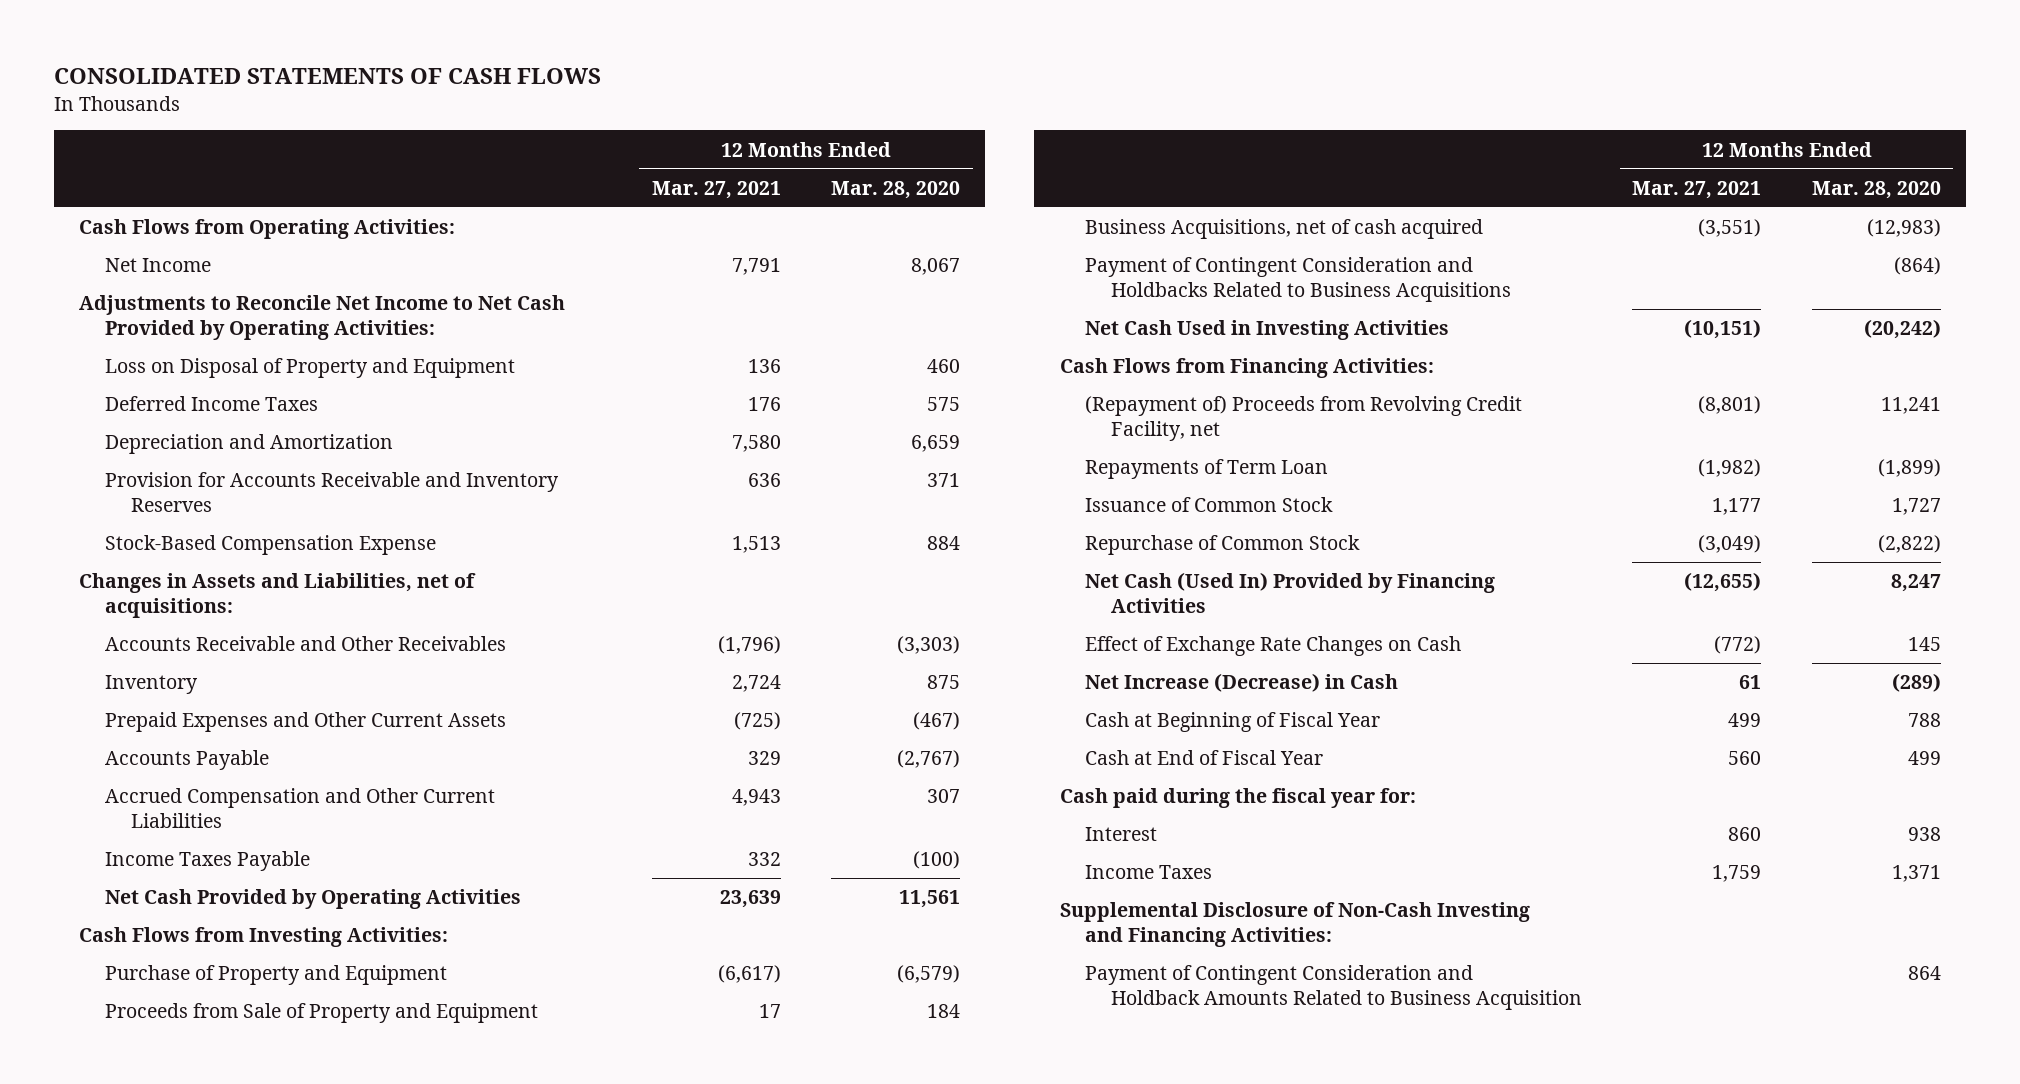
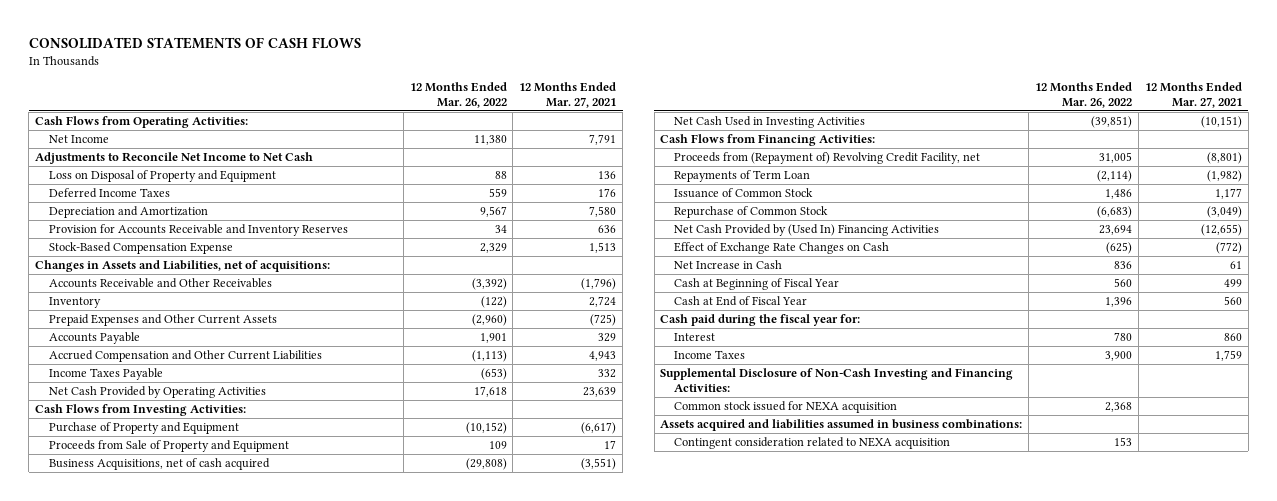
- | 12 Months Ended Mar. 27, 2021 | 12 Months Ended Mar. 28, 2020
+ | 12 Months Ended Mar. 26, 2022 | 12 Months Ended Mar. 27, 2021
- Adjustments to Reconcile Net Income to Net Cash Provided by Operating Activities:
+ Adjustments to Reconcile Net Income to Net Cash
- Payment of Contingent Consideration and Holdbacks Related to Business Acquisitions | | (864)
- (Repayment of) Proceeds from Revolving Credit Facility, net | (8,801) | 11,241
+ Proceeds from (Repayment of) Revolving Credit Facility, net | 31,005 | (8,801)
- Net Cash (Used In) Provided by Financing Activities | (12,655) | 8,247
+ Net Cash Provided by (Used In) Financing Activities | 23,694 | (12,655)
- Net Increase (Decrease) in Cash | 61 | (289)
+ Net Increase in Cash | 836 | 61
- Payment of Contingent Consideration and Holdback Amounts Related to Business Acquisition | | 864
+ Common stock issued for NEXA acquisition | 2,368 |
+ Assets acquired and liabilities assumed in business combinations:
+ Contingent consideration related to NEXA acquisition | 153 |

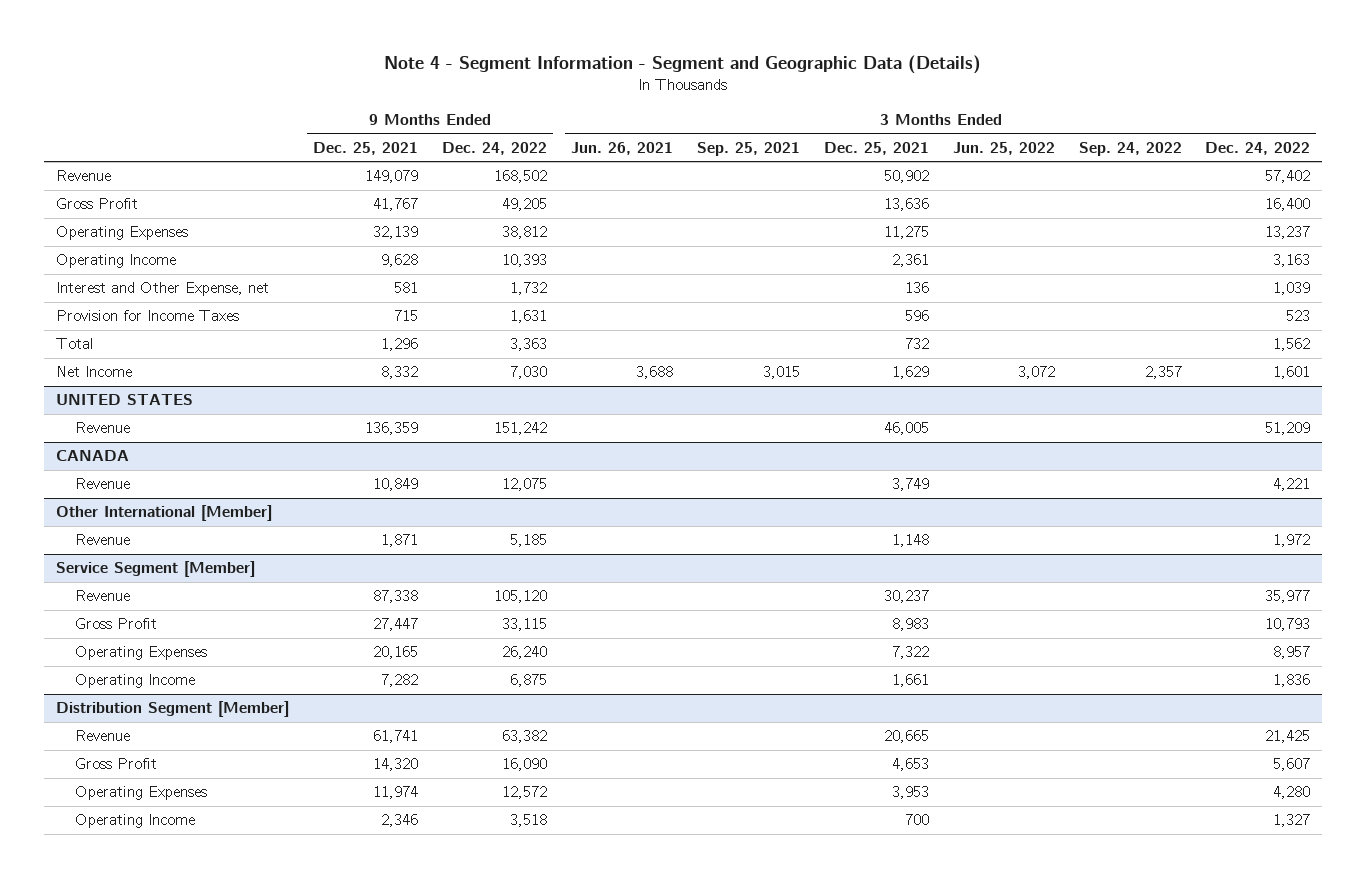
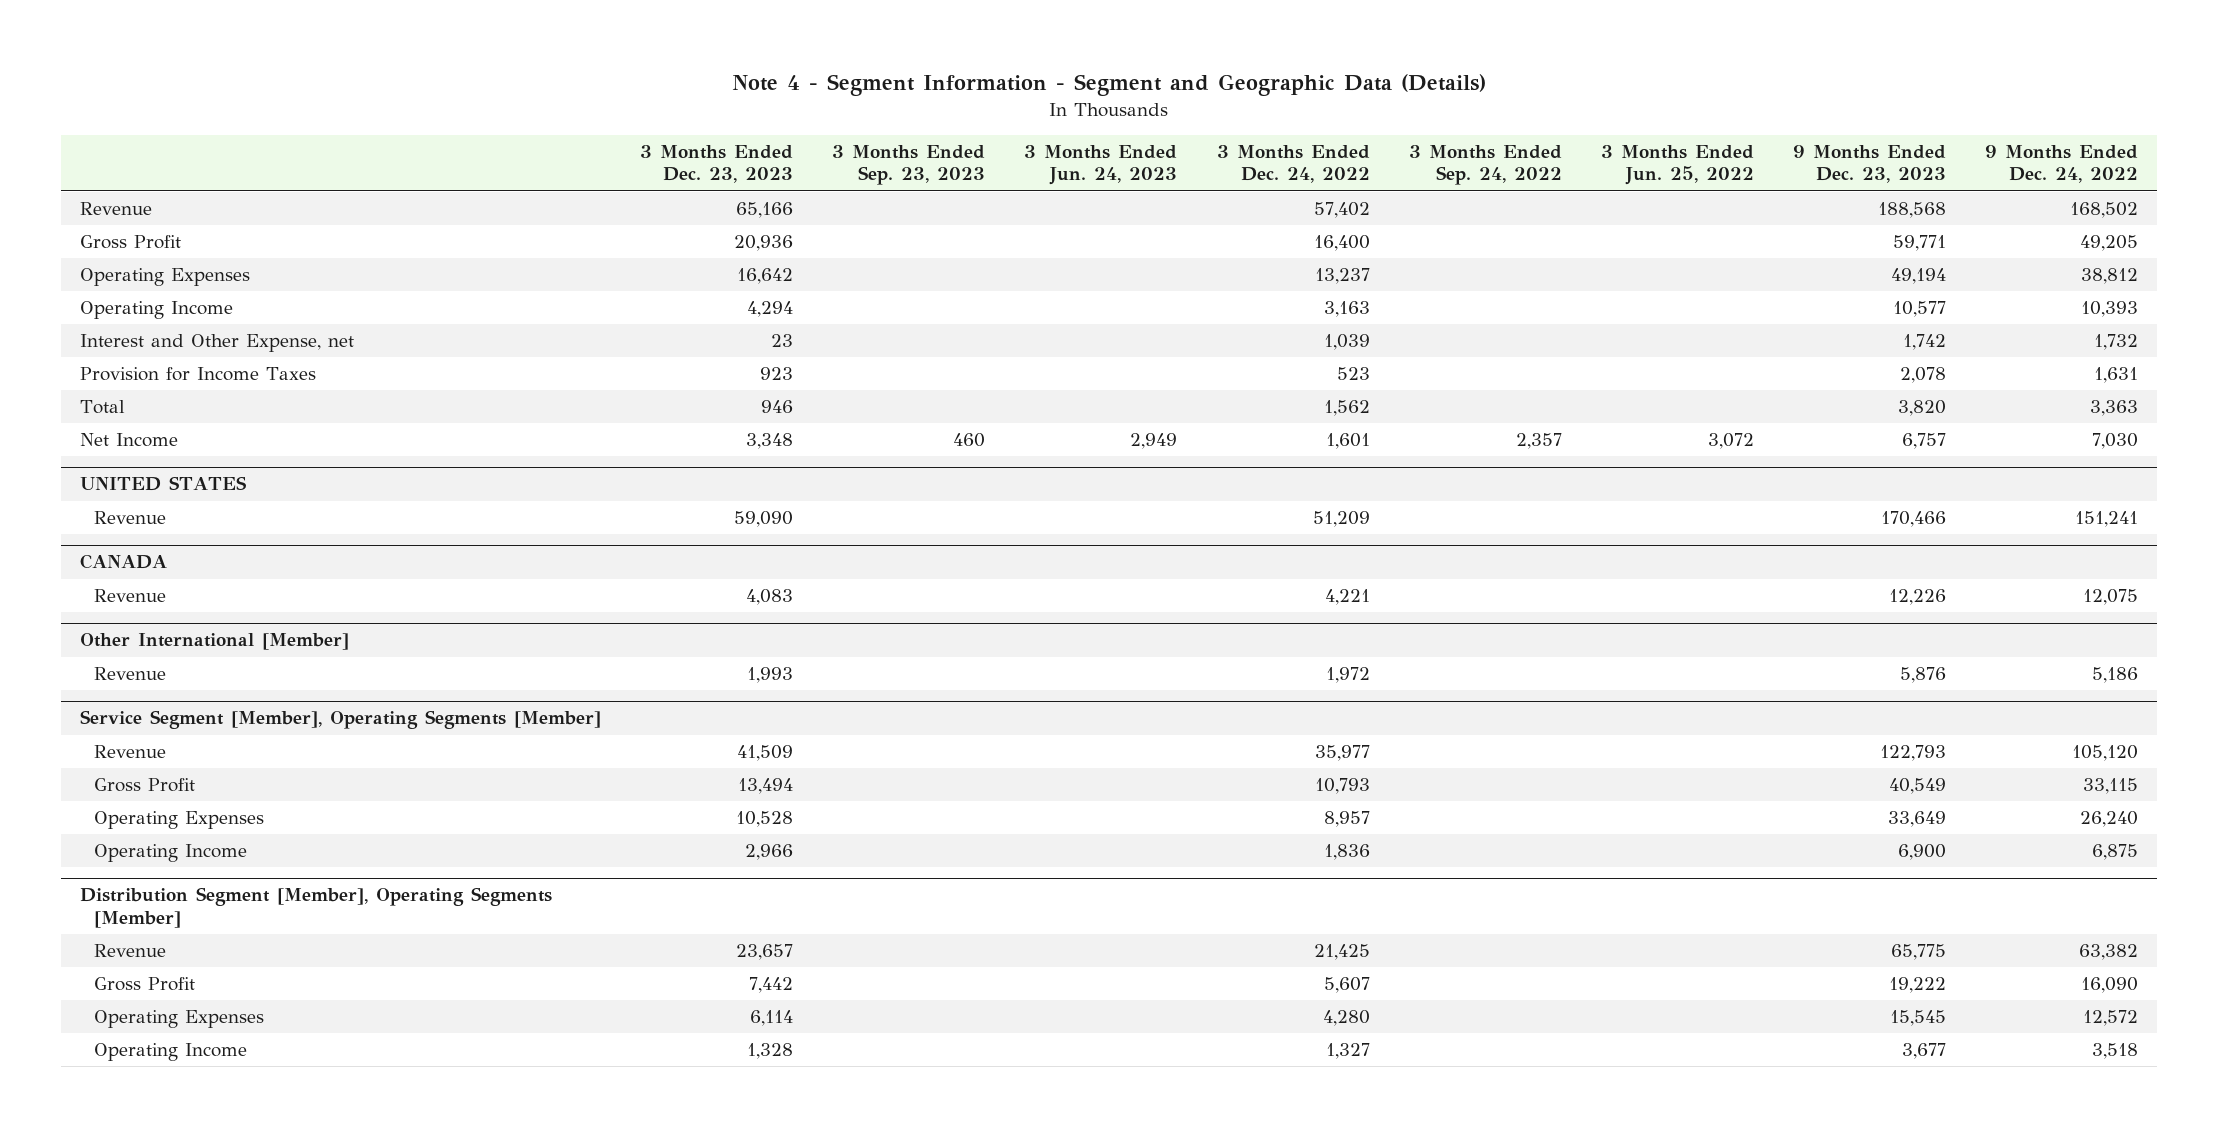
- | 9 Months Ended Dec. 25, 2021 | 9 Months Ended Dec. 24, 2022 | 3 Months Ended Jun. 26, 2021 | 3 Months Ended Sep. 25, 2021 | 3 Months Ended Dec. 25, 2021 | 3 Months Ended Jun. 25, 2022 | 3 Months Ended Sep. 24, 2022 | 3 Months Ended Dec. 24, 2022
+ | 3 Months Ended Dec. 23, 2023 | 3 Months Ended Sep. 23, 2023 | 3 Months Ended Jun. 24, 2023 | 3 Months Ended Dec. 24, 2022 | 3 Months Ended Sep. 24, 2022 | 3 Months Ended Jun. 25, 2022 | 9 Months Ended Dec. 23, 2023 | 9 Months Ended Dec. 24, 2022
@ UNITED STATES
- Revenue | 136,359 | 151,242 | | | 46,005 | | | 51,209
+ Revenue | 59,090 | | | 51,209 | | | 170,466 | 151,241
@ Other International [Member]
- Revenue | 1,871 | 5,185 | | | 1,148 | | | 1,972
- Service Segment [Member]
@ Other International [Member]
+ Revenue | 1,993 | | | 1,972 | | | 5,876 | 5,186
+ Service Segment [Member], Operating Segments [Member]
- Distribution Segment [Member]
+ Distribution Segment [Member], Operating Segments [Member]

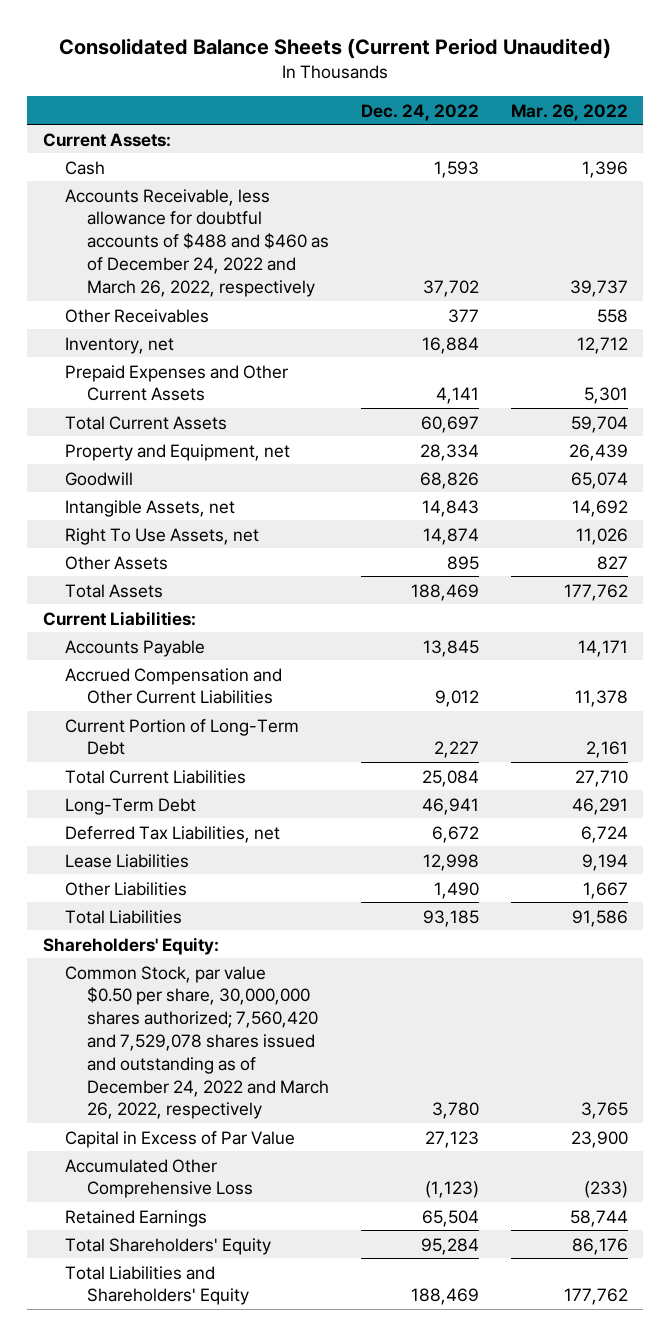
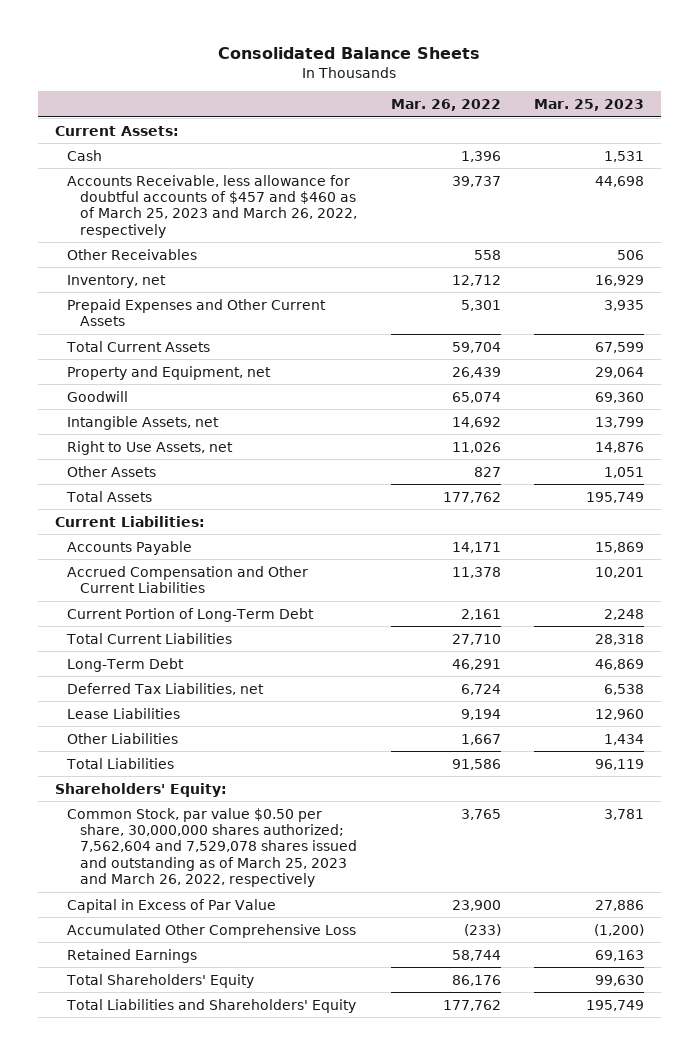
- Consolidated Balance Sheets (Current Period Unaudited)
+ Consolidated Balance Sheets
- | Dec. 24, 2022 | Mar. 26, 2022
+ | Mar. 26, 2022 | Mar. 25, 2023
- Accounts Receivable, less allowance for doubtful accounts of $488 and $460 as of December 24, 2022 and March 26, 2022, respectively | 37,702 | 39,737
+ Accounts Receivable, less allowance for doubtful accounts of $457 and $460 as of March 25, 2023 and March 26, 2022, respectively | 39,737 | 44,698
- Right To Use Assets, net | 14,874 | 11,026
+ Right to Use Assets, net | 11,026 | 14,876
- Common Stock, par value $0.50 per share, 30,000,000 shares authorized; 7,560,420 and 7,529,078 shares issued and outstanding as of December 24, 2022 and March 26, 2022, respectively | 3,780 | 3,765
+ Common Stock, par value $0.50 per share, 30,000,000 shares authorized; 7,562,604 and 7,529,078 shares issued and outstanding as of March 25, 2023 and March 26, 2022, respectively | 3,765 | 3,781

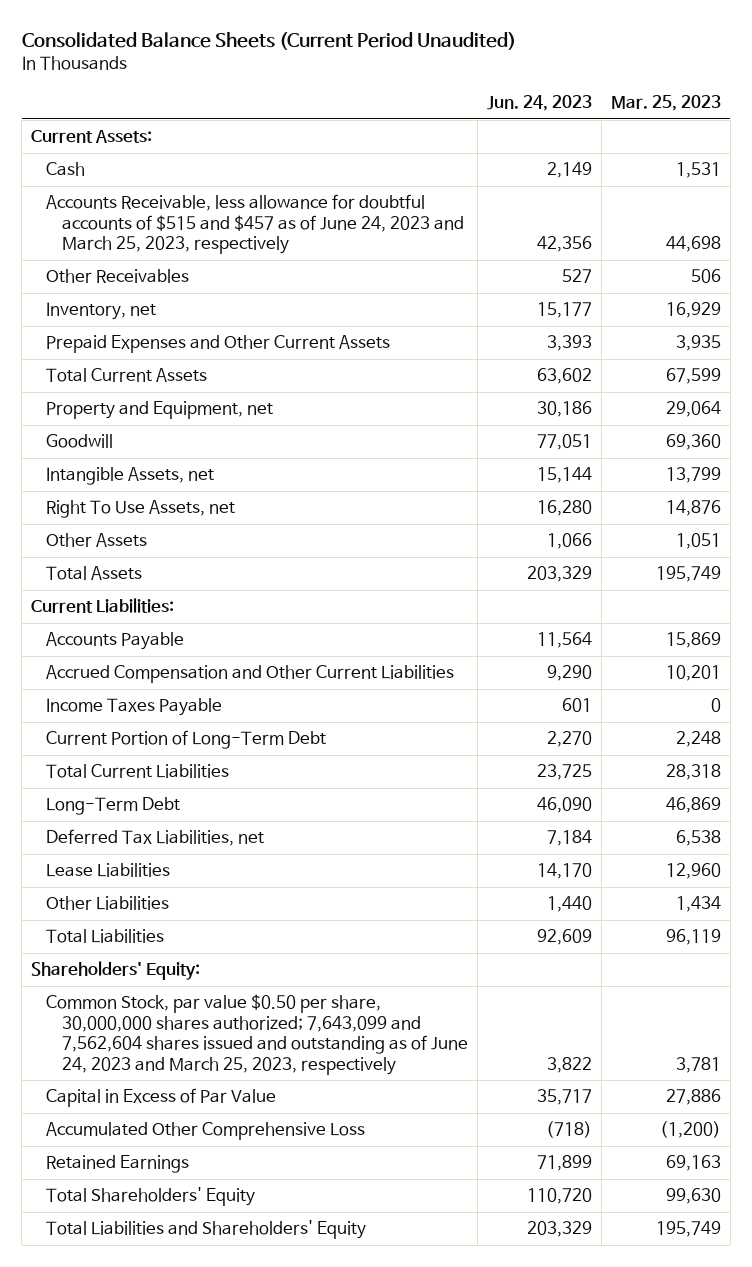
- Consolidated Balance Sheets
+ Consolidated Balance Sheets (Current Period Unaudited)
- | Mar. 26, 2022 | Mar. 25, 2023
+ | Jun. 24, 2023 | Mar. 25, 2023
- Accounts Receivable, less allowance for doubtful accounts of $457 and $460 as of March 25, 2023 and March 26, 2022, respectively | 39,737 | 44,698
+ Accounts Receivable, less allowance for doubtful accounts of $515 and $457 as of June 24, 2023 and March 25, 2023, respectively | 42,356 | 44,698
- Right to Use Assets, net | 11,026 | 14,876
+ Right To Use Assets, net | 16,280 | 14,876
+ Income Taxes Payable | 601 | 0
- Common Stock, par value $0.50 per share, 30,000,000 shares authorized; 7,562,604 and 7,529,078 shares issued and outstanding as of March 25, 2023 and March 26, 2022, respectively | 3,765 | 3,781
+ Common Stock, par value $0.50 per share, 30,000,000 shares authorized; 7,643,099 and 7,562,604 shares issued and outstanding as of June 24, 2023 and March 25, 2023, respectively | 3,822 | 3,781

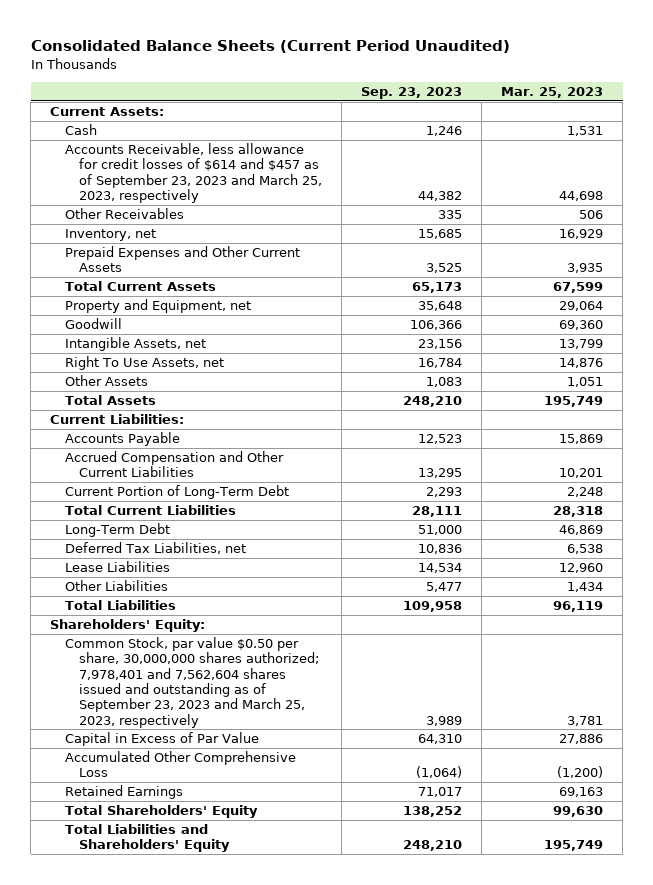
- | Jun. 24, 2023 | Mar. 25, 2023
+ | Sep. 23, 2023 | Mar. 25, 2023
- Accounts Receivable, less allowance for doubtful accounts of $515 and $457 as of June 24, 2023 and March 25, 2023, respectively | 42,356 | 44,698
+ Accounts Receivable, less allowance for credit losses of $614 and $457 as of September 23, 2023 and March 25, 2023, respectively | 44,382 | 44,698
- Income Taxes Payable | 601 | 0
- Common Stock, par value $0.50 per share, 30,000,000 shares authorized; 7,643,099 and 7,562,604 shares issued and outstanding as of June 24, 2023 and March 25, 2023, respectively | 3,822 | 3,781
+ Common Stock, par value $0.50 per share, 30,000,000 shares authorized; 7,978,401 and 7,562,604 shares issued and outstanding as of September 23, 2023 and March 25, 2023, respectively | 3,989 | 3,781

